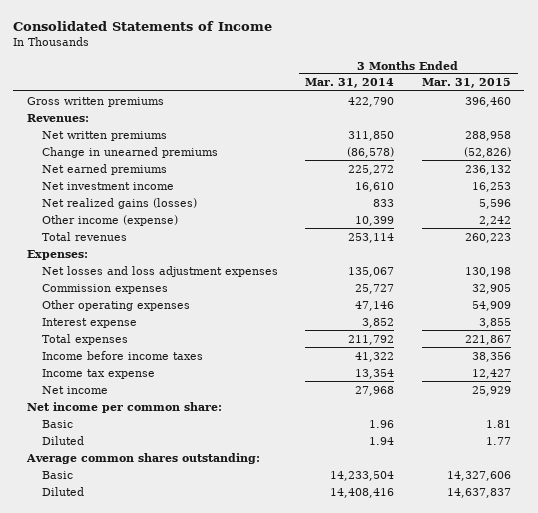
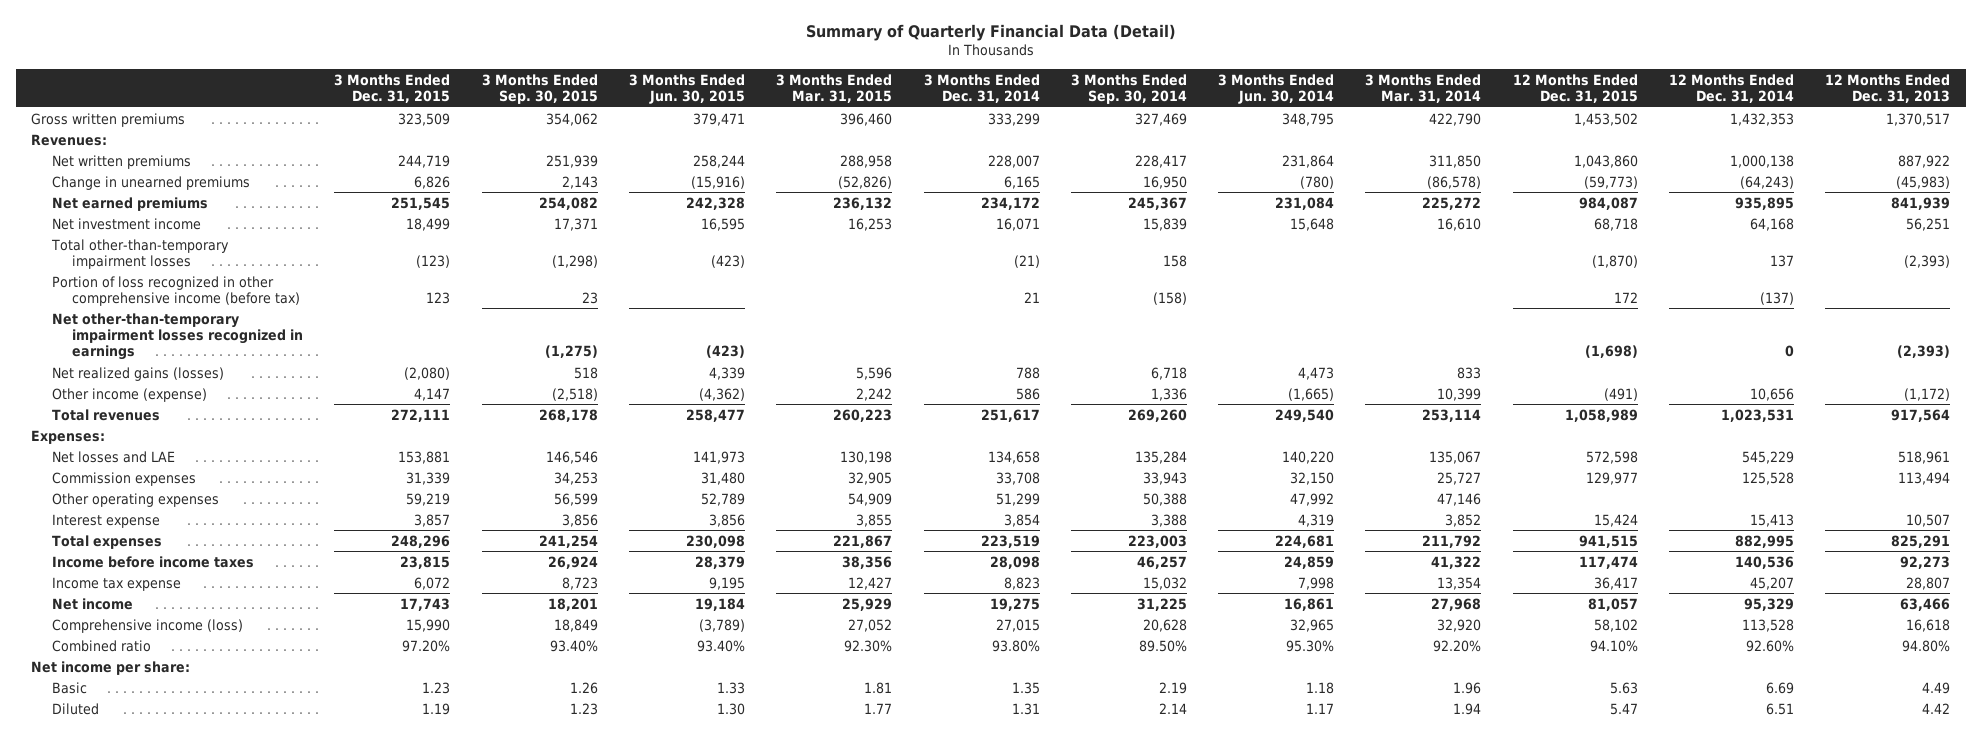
- Consolidated Statements of Income
+ Summary of Quarterly Financial Data (Detail)
- | 3 Months Ended Mar. 31, 2014 | 3 Months Ended Mar. 31, 2015
+ | 3 Months Ended Dec. 31, 2015 | 3 Months Ended Sep. 30, 2015 | 3 Months Ended Jun. 30, 2015 | 3 Months Ended Mar. 31, 2015 | 3 Months Ended Dec. 31, 2014 | 3 Months Ended Sep. 30, 2014 | 3 Months Ended Jun. 30, 2014 | 3 Months Ended Mar. 31, 2014 | 12 Months Ended Dec. 31, 2015 | 12 Months Ended Dec. 31, 2014 | 12 Months Ended Dec. 31, 2013
+ Total other-than-temporary impairment losses | (123) | (1,298) | (423) | | (21) | 158 | | | (1,870) | 137 | (2,393)
+ Portion of loss recognized in other comprehensive income (before tax) | 123 | 23 | | | 21 | (158) | | | 172 | (137) |
+ Net other-than-temporary impairment losses recognized in earnings | | (1,275) | (423) | | | | | | (1,698) | 0 | (2,393)
- Net losses and loss adjustment expenses | 135,067 | 130,198
+ Net losses and LAE | 153,881 | 146,546 | 141,973 | 130,198 | 134,658 | 135,284 | 140,220 | 135,067 | 572,598 | 545,229 | 518,961
- Net income per common share:
+ Comprehensive income (loss) | 15,990 | 18,849 | (3,789) | 27,052 | 27,015 | 20,628 | 32,965 | 32,920 | 58,102 | 113,528 | 16,618
+ Combined ratio | 97.20% | 93.40% | 93.40% | 92.30% | 93.80% | 89.50% | 95.30% | 92.20% | 94.10% | 92.60% | 94.80%
+ Net income per share:
- Average common shares outstanding:
- Basic | 14,233,504 | 14,327,606
- Diluted | 14,408,416 | 14,637,837

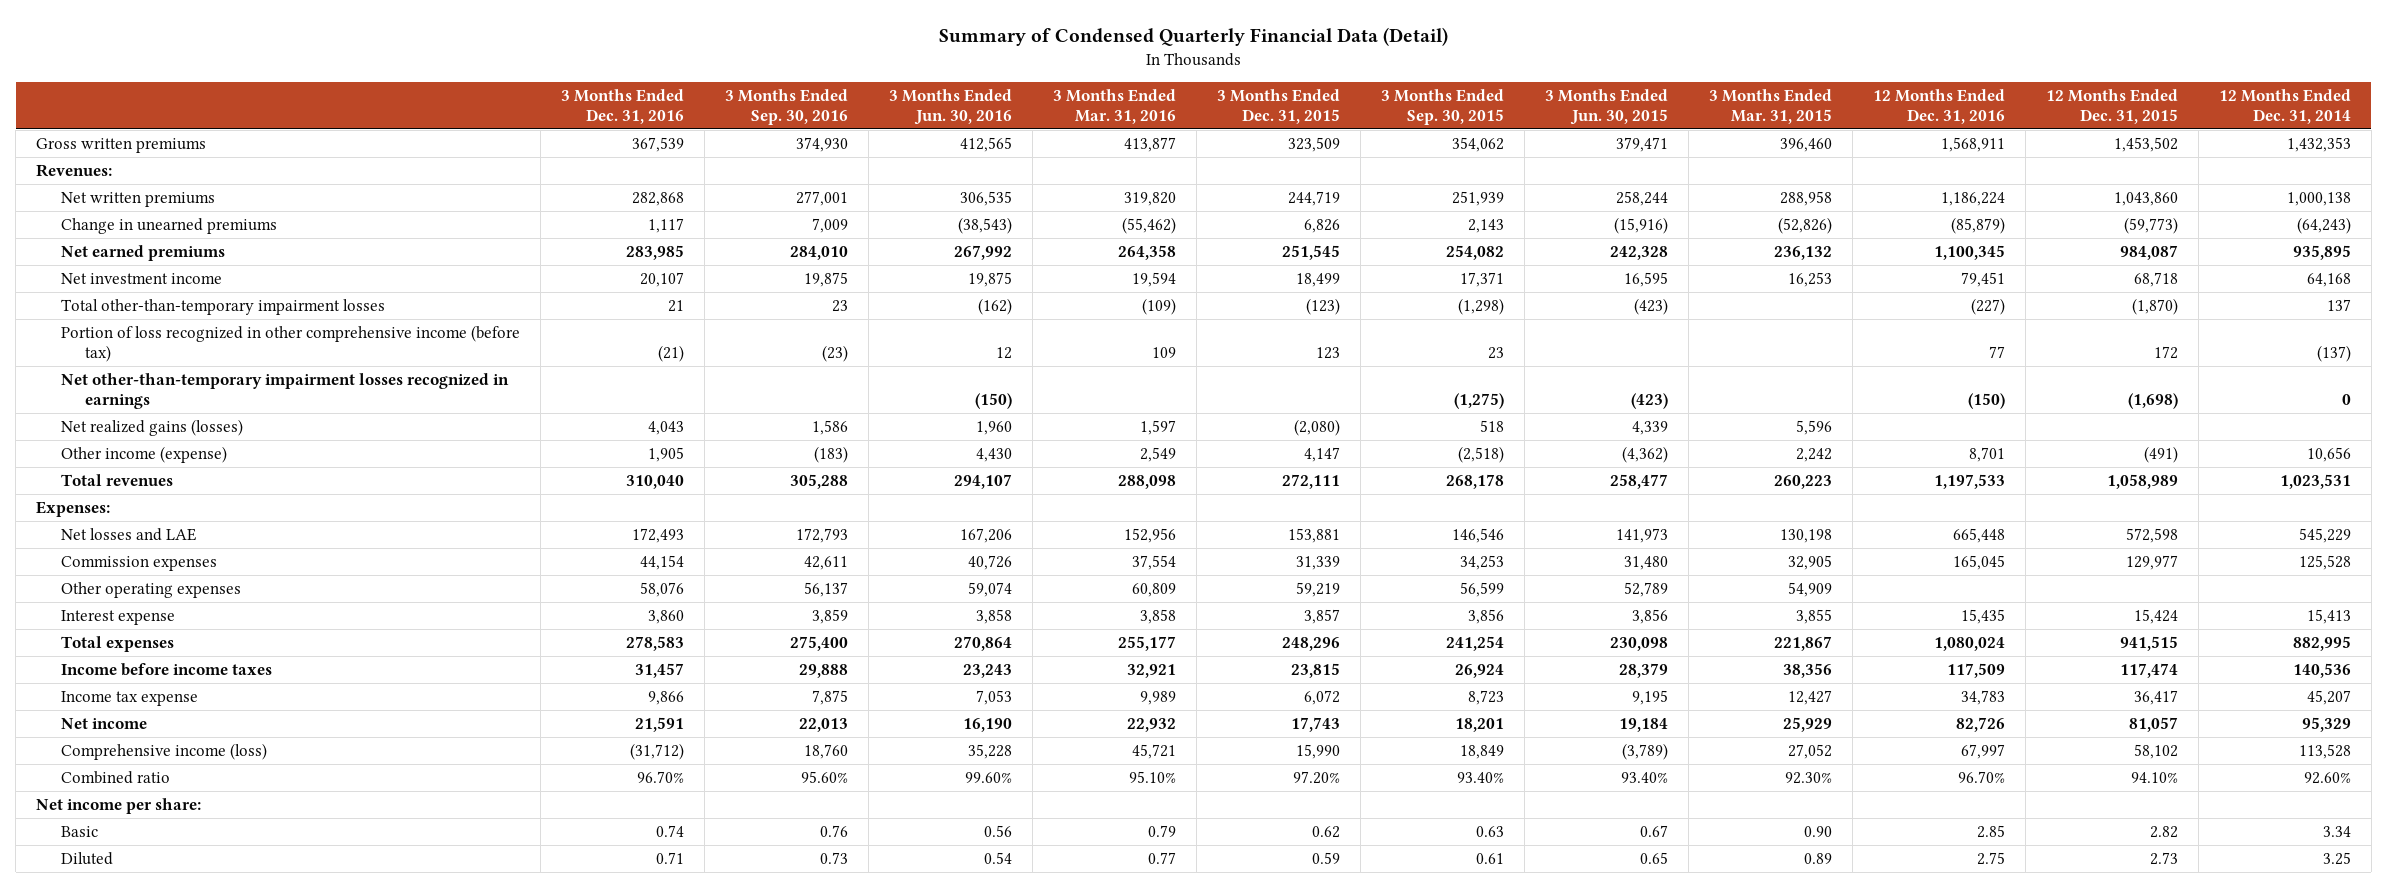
- Summary of Quarterly Financial Data (Detail)
+ Summary of Condensed Quarterly Financial Data (Detail)
- | 3 Months Ended Dec. 31, 2015 | 3 Months Ended Sep. 30, 2015 | 3 Months Ended Jun. 30, 2015 | 3 Months Ended Mar. 31, 2015 | 3 Months Ended Dec. 31, 2014 | 3 Months Ended Sep. 30, 2014 | 3 Months Ended Jun. 30, 2014 | 3 Months Ended Mar. 31, 2014 | 12 Months Ended Dec. 31, 2015 | 12 Months Ended Dec. 31, 2014 | 12 Months Ended Dec. 31, 2013
+ | 3 Months Ended Dec. 31, 2016 | 3 Months Ended Sep. 30, 2016 | 3 Months Ended Jun. 30, 2016 | 3 Months Ended Mar. 31, 2016 | 3 Months Ended Dec. 31, 2015 | 3 Months Ended Sep. 30, 2015 | 3 Months Ended Jun. 30, 2015 | 3 Months Ended Mar. 31, 2015 | 12 Months Ended Dec. 31, 2016 | 12 Months Ended Dec. 31, 2015 | 12 Months Ended Dec. 31, 2014
- Basic | 1.23 | 1.26 | 1.33 | 1.81 | 1.35 | 2.19 | 1.18 | 1.96 | 5.63 | 6.69 | 4.49
- Diluted | 1.19 | 1.23 | 1.30 | 1.77 | 1.31 | 2.14 | 1.17 | 1.94 | 5.47 | 6.51 | 4.42
+ Basic | 0.74 | 0.76 | 0.56 | 0.79 | 0.62 | 0.63 | 0.67 | 0.90 | 2.85 | 2.82 | 3.34
+ Diluted | 0.71 | 0.73 | 0.54 | 0.77 | 0.59 | 0.61 | 0.65 | 0.89 | 2.75 | 2.73 | 3.25

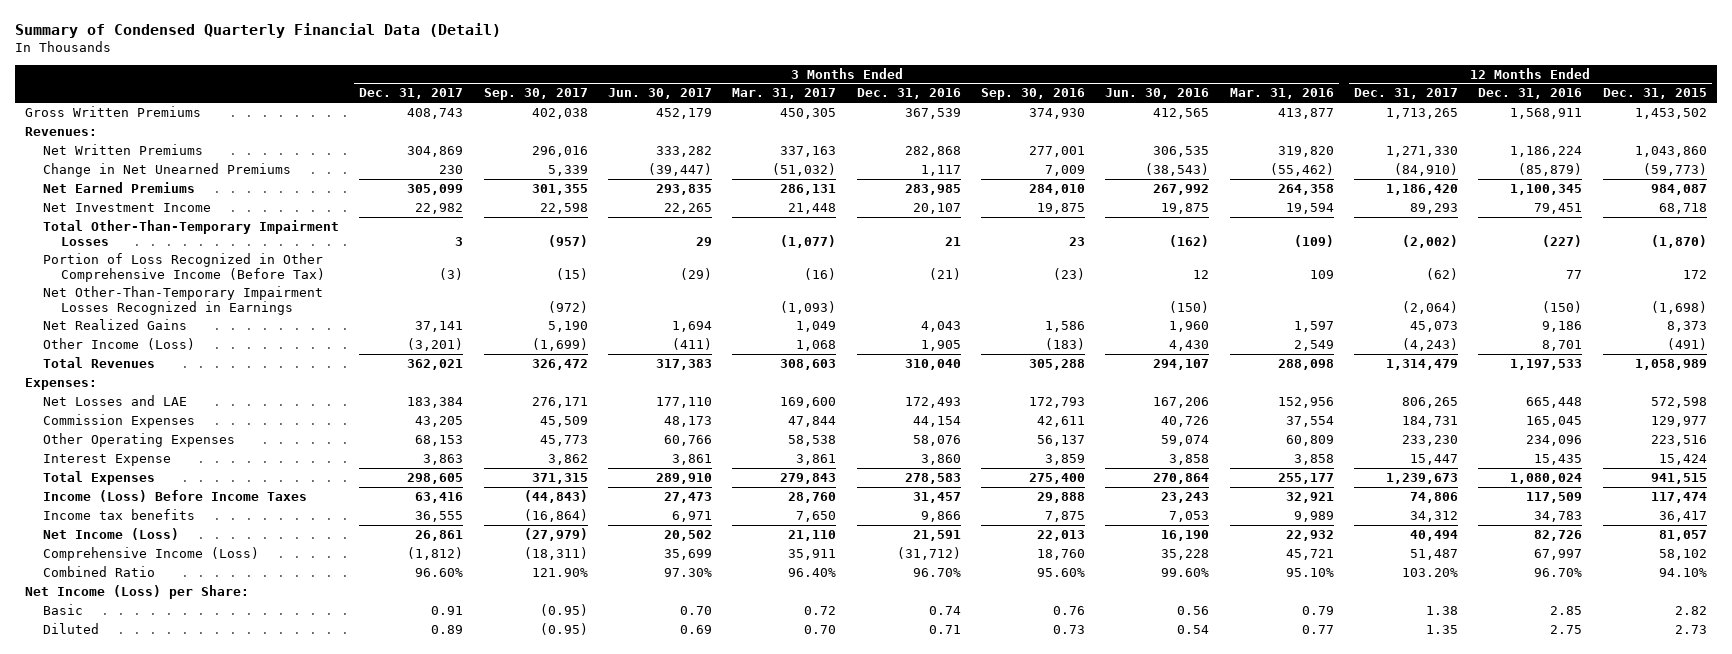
- | 3 Months Ended Dec. 31, 2016 | 3 Months Ended Sep. 30, 2016 | 3 Months Ended Jun. 30, 2016 | 3 Months Ended Mar. 31, 2016 | 3 Months Ended Dec. 31, 2015 | 3 Months Ended Sep. 30, 2015 | 3 Months Ended Jun. 30, 2015 | 3 Months Ended Mar. 31, 2015 | 12 Months Ended Dec. 31, 2016 | 12 Months Ended Dec. 31, 2015 | 12 Months Ended Dec. 31, 2014
+ | 3 Months Ended Dec. 31, 2017 | 3 Months Ended Sep. 30, 2017 | 3 Months Ended Jun. 30, 2017 | 3 Months Ended Mar. 31, 2017 | 3 Months Ended Dec. 31, 2016 | 3 Months Ended Sep. 30, 2016 | 3 Months Ended Jun. 30, 2016 | 3 Months Ended Mar. 31, 2016 | 12 Months Ended Dec. 31, 2017 | 12 Months Ended Dec. 31, 2016 | 12 Months Ended Dec. 31, 2015
- Gross written premiums | 367,539 | 374,930 | 412,565 | 413,877 | 323,509 | 354,062 | 379,471 | 396,460 | 1,568,911 | 1,453,502 | 1,432,353
+ Gross Written Premiums | 408,743 | 402,038 | 452,179 | 450,305 | 367,539 | 374,930 | 412,565 | 413,877 | 1,713,265 | 1,568,911 | 1,453,502
- Net written premiums | 282,868 | 277,001 | 306,535 | 319,820 | 244,719 | 251,939 | 258,244 | 288,958 | 1,186,224 | 1,043,860 | 1,000,138
- Change in unearned premiums | 1,117 | 7,009 | (38,543) | (55,462) | 6,826 | 2,143 | (15,916) | (52,826) | (85,879) | (59,773) | (64,243)
- Net earned premiums | 283,985 | 284,010 | 267,992 | 264,358 | 251,545 | 254,082 | 242,328 | 236,132 | 1,100,345 | 984,087 | 935,895
- Net investment income | 20,107 | 19,875 | 19,875 | 19,594 | 18,499 | 17,371 | 16,595 | 16,253 | 79,451 | 68,718 | 64,168
- Total other-than-temporary impairment losses | 21 | 23 | (162) | (109) | (123) | (1,298) | (423) | | (227) | (1,870) | 137
- Portion of loss recognized in other comprehensive income (before tax) | (21) | (23) | 12 | 109 | 123 | 23 | | | 77 | 172 | (137)
- Net other-than-temporary impairment losses recognized in earnings | | | (150) | | | (1,275) | (423) | | (150) | (1,698) | 0
- Net realized gains (losses) | 4,043 | 1,586 | 1,960 | 1,597 | (2,080) | 518 | 4,339 | 5,596 | | |
- Other income (expense) | 1,905 | (183) | 4,430 | 2,549 | 4,147 | (2,518) | (4,362) | 2,242 | 8,701 | (491) | 10,656
- Total revenues | 310,040 | 305,288 | 294,107 | 288,098 | 272,111 | 268,178 | 258,477 | 260,223 | 1,197,533 | 1,058,989 | 1,023,531
+ Net Written Premiums | 304,869 | 296,016 | 333,282 | 337,163 | 282,868 | 277,001 | 306,535 | 319,820 | 1,271,330 | 1,186,224 | 1,043,860
+ Change in Net Unearned Premiums | 230 | 5,339 | (39,447) | (51,032) | 1,117 | 7,009 | (38,543) | (55,462) | (84,910) | (85,879) | (59,773)
+ Net Earned Premiums | 305,099 | 301,355 | 293,835 | 286,131 | 283,985 | 284,010 | 267,992 | 264,358 | 1,186,420 | 1,100,345 | 984,087
+ Net Investment Income | 22,982 | 22,598 | 22,265 | 21,448 | 20,107 | 19,875 | 19,875 | 19,594 | 89,293 | 79,451 | 68,718
+ Total Other-Than-Temporary Impairment Losses | 3 | (957) | 29 | (1,077) | 21 | 23 | (162) | (109) | (2,002) | (227) | (1,870)
+ Portion of Loss Recognized in Other Comprehensive Income (Before Tax) | (3) | (15) | (29) | (16) | (21) | (23) | 12 | 109 | (62) | 77 | 172
+ Net Other-Than-Temporary Impairment Losses Recognized in Earnings | | (972) | | (1,093) | | | (150) | | (2,064) | (150) | (1,698)
+ Net Realized Gains | 37,141 | 5,190 | 1,694 | 1,049 | 4,043 | 1,586 | 1,960 | 1,597 | 45,073 | 9,186 | 8,373
+ Other Income (Loss) | (3,201) | (1,699) | (411) | 1,068 | 1,905 | (183) | 4,430 | 2,549 | (4,243) | 8,701 | (491)
+ Total Revenues | 362,021 | 326,472 | 317,383 | 308,603 | 310,040 | 305,288 | 294,107 | 288,098 | 1,314,479 | 1,197,533 | 1,058,989
- Net losses and LAE | 172,493 | 172,793 | 167,206 | 152,956 | 153,881 | 146,546 | 141,973 | 130,198 | 665,448 | 572,598 | 545,229
- Commission expenses | 44,154 | 42,611 | 40,726 | 37,554 | 31,339 | 34,253 | 31,480 | 32,905 | 165,045 | 129,977 | 125,528
- Other operating expenses | 58,076 | 56,137 | 59,074 | 60,809 | 59,219 | 56,599 | 52,789 | 54,909 | | |
- Interest expense | 3,860 | 3,859 | 3,858 | 3,858 | 3,857 | 3,856 | 3,856 | 3,855 | 15,435 | 15,424 | 15,413
- Total expenses | 278,583 | 275,400 | 270,864 | 255,177 | 248,296 | 241,254 | 230,098 | 221,867 | 1,080,024 | 941,515 | 882,995
- Income before income taxes | 31,457 | 29,888 | 23,243 | 32,921 | 23,815 | 26,924 | 28,379 | 38,356 | 117,509 | 117,474 | 140,536
- Income tax expense | 9,866 | 7,875 | 7,053 | 9,989 | 6,072 | 8,723 | 9,195 | 12,427 | 34,783 | 36,417 | 45,207
- Net income | 21,591 | 22,013 | 16,190 | 22,932 | 17,743 | 18,201 | 19,184 | 25,929 | 82,726 | 81,057 | 95,329
- Comprehensive income (loss) | (31,712) | 18,760 | 35,228 | 45,721 | 15,990 | 18,849 | (3,789) | 27,052 | 67,997 | 58,102 | 113,528
- Combined ratio | 96.70% | 95.60% | 99.60% | 95.10% | 97.20% | 93.40% | 93.40% | 92.30% | 96.70% | 94.10% | 92.60%
- Net income per share:
+ Net Losses and LAE | 183,384 | 276,171 | 177,110 | 169,600 | 172,493 | 172,793 | 167,206 | 152,956 | 806,265 | 665,448 | 572,598
+ Commission Expenses | 43,205 | 45,509 | 48,173 | 47,844 | 44,154 | 42,611 | 40,726 | 37,554 | 184,731 | 165,045 | 129,977
+ Other Operating Expenses | 68,153 | 45,773 | 60,766 | 58,538 | 58,076 | 56,137 | 59,074 | 60,809 | 233,230 | 234,096 | 223,516
+ Interest Expense | 3,863 | 3,862 | 3,861 | 3,861 | 3,860 | 3,859 | 3,858 | 3,858 | 15,447 | 15,435 | 15,424
+ Total Expenses | 298,605 | 371,315 | 289,910 | 279,843 | 278,583 | 275,400 | 270,864 | 255,177 | 1,239,673 | 1,080,024 | 941,515
+ Income (Loss) Before Income Taxes | 63,416 | (44,843) | 27,473 | 28,760 | 31,457 | 29,888 | 23,243 | 32,921 | 74,806 | 117,509 | 117,474
+ Income tax benefits | 36,555 | (16,864) | 6,971 | 7,650 | 9,866 | 7,875 | 7,053 | 9,989 | 34,312 | 34,783 | 36,417
+ Net Income (Loss) | 26,861 | (27,979) | 20,502 | 21,110 | 21,591 | 22,013 | 16,190 | 22,932 | 40,494 | 82,726 | 81,057
+ Comprehensive Income (Loss) | (1,812) | (18,311) | 35,699 | 35,911 | (31,712) | 18,760 | 35,228 | 45,721 | 51,487 | 67,997 | 58,102
+ Combined Ratio | 96.60% | 121.90% | 97.30% | 96.40% | 96.70% | 95.60% | 99.60% | 95.10% | 103.20% | 96.70% | 94.10%
+ Net Income (Loss) per Share:

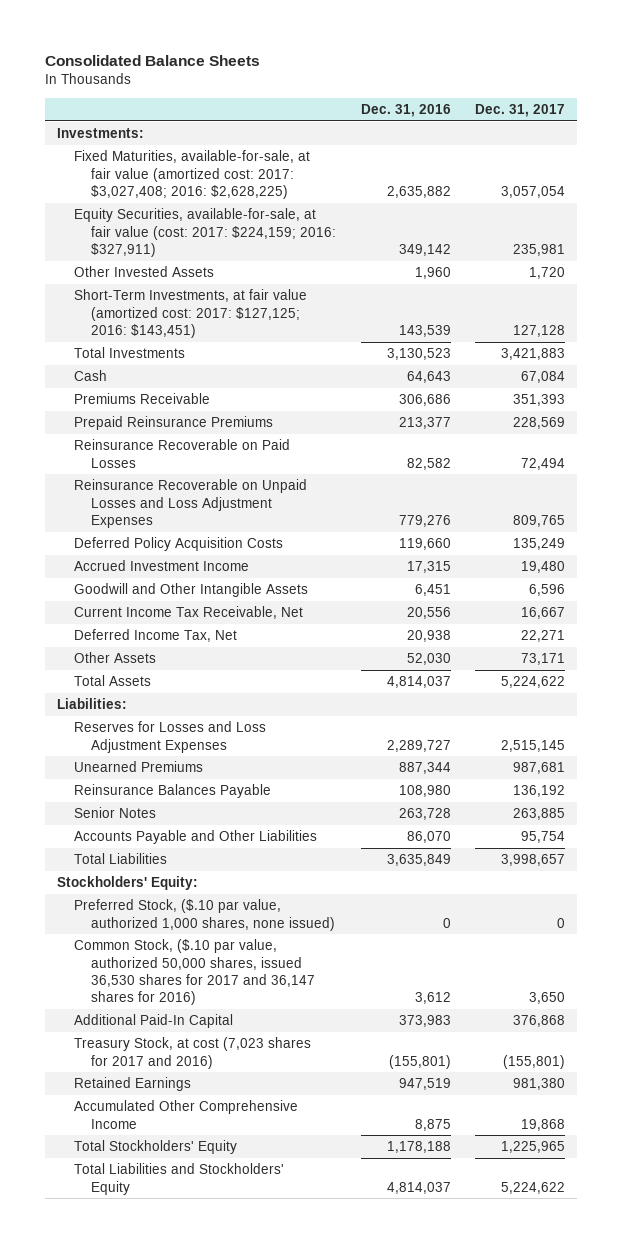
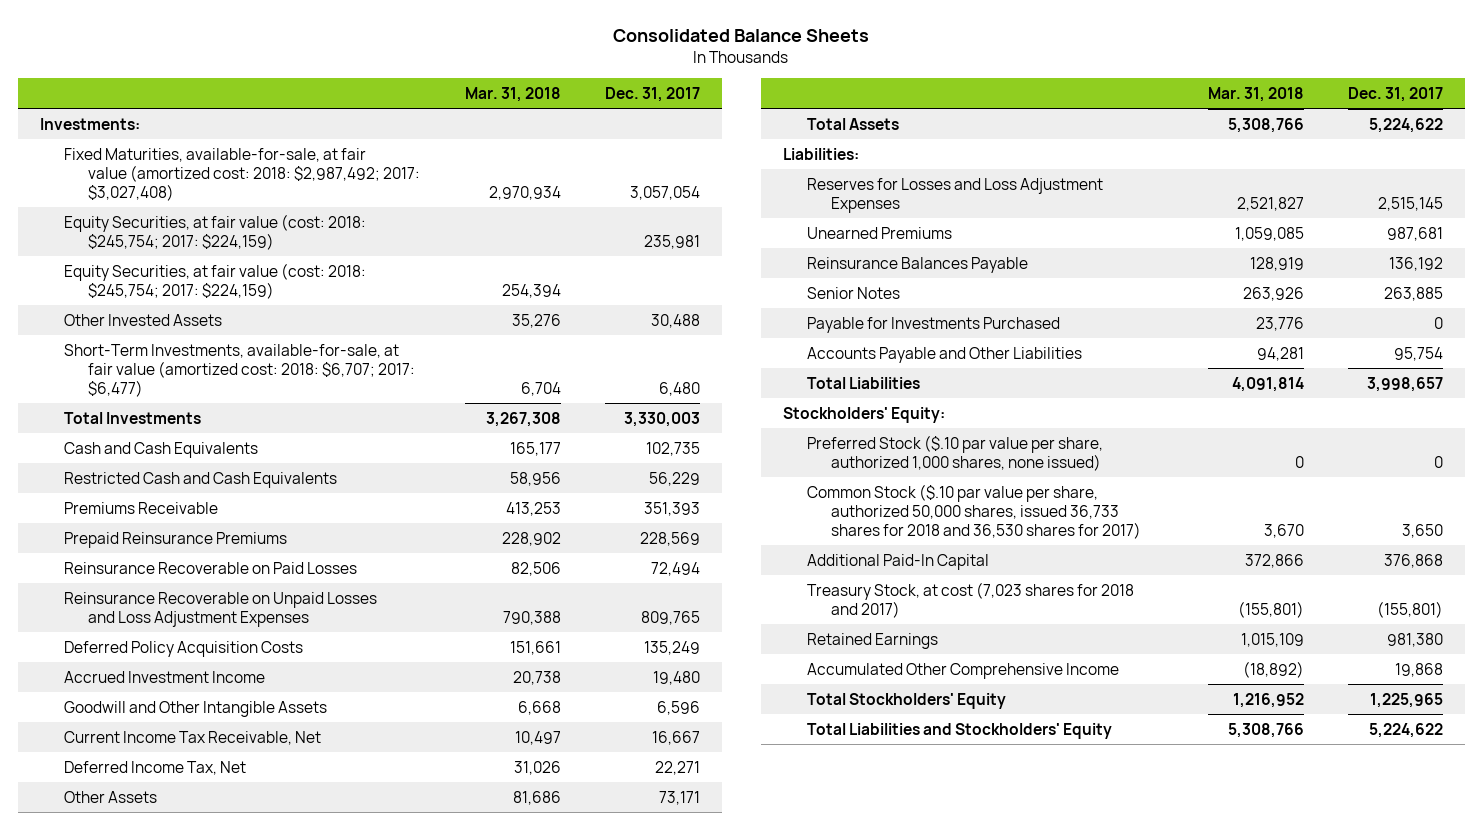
- | Dec. 31, 2016 | Dec. 31, 2017
+ | Mar. 31, 2018 | Dec. 31, 2017
- Fixed Maturities, available-for-sale, at fair value (amortized cost: 2017: $3,027,408; 2016: $2,628,225) | 2,635,882 | 3,057,054
- Equity Securities, available-for-sale, at fair value (cost: 2017: $224,159; 2016: $327,911) | 349,142 | 235,981
- Other Invested Assets | 1,960 | 1,720
- Short-Term Investments, at fair value (amortized cost: 2017: $127,125; 2016: $143,451) | 143,539 | 127,128
- Total Investments | 3,130,523 | 3,421,883
- Cash | 64,643 | 67,084
+ Fixed Maturities, available-for-sale, at fair value (amortized cost: 2018: $2,987,492; 2017: $3,027,408) | 2,970,934 | 3,057,054
+ Equity Securities, at fair value (cost: 2018: $245,754; 2017: $224,159) | | 235,981
+ Equity Securities, at fair value (cost: 2018: $245,754; 2017: $224,159) | 254,394 |
+ Other Invested Assets | 35,276 | 30,488
+ Short-Term Investments, available-for-sale, at fair value (amortized cost: 2018: $6,707; 2017: $6,477) | 6,704 | 6,480
+ Total Investments | 3,267,308 | 3,330,003
+ Cash and Cash Equivalents | 165,177 | 102,735
+ Restricted Cash and Cash Equivalents | 58,956 | 56,229
+ Payable for Investments Purchased | 23,776 | 0
- Preferred Stock, ($.10 par value, authorized 1,000 shares, none issued) | 0 | 0
- Common Stock, ($.10 par value, authorized 50,000 shares, issued 36,530 shares for 2017 and 36,147 shares for 2016) | 3,612 | 3,650
+ Preferred Stock ($.10 par value per share, authorized 1,000 shares, none issued) | 0 | 0
+ Common Stock ($.10 par value per share, authorized 50,000 shares, issued 36,733 shares for 2018 and 36,530 shares for 2017) | 3,670 | 3,650
- Treasury Stock, at cost (7,023 shares for 2017 and 2016) | (155,801) | (155,801)
+ Treasury Stock, at cost (7,023 shares for 2018 and 2017) | (155,801) | (155,801)

